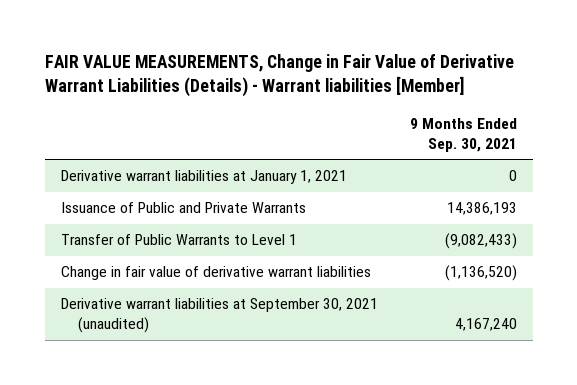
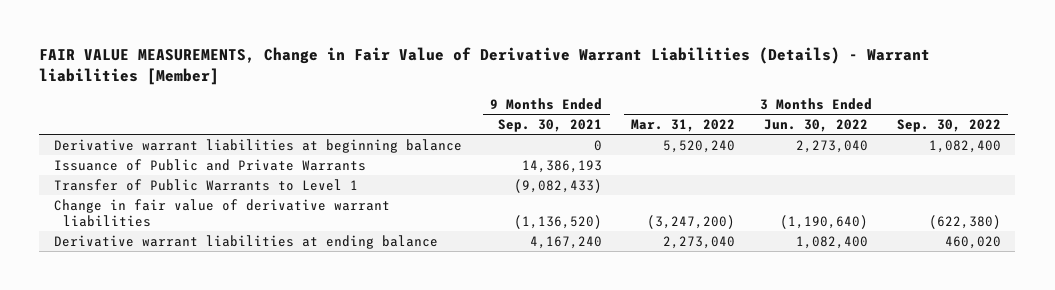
- | 9 Months Ended Sep. 30, 2021
+ | 9 Months Ended Sep. 30, 2021 | 3 Months Ended Mar. 31, 2022 | 3 Months Ended Jun. 30, 2022 | 3 Months Ended Sep. 30, 2022
- Derivative warrant liabilities at January 1, 2021 | 0
+ Derivative warrant liabilities at beginning balance | 0 | 5,520,240 | 2,273,040 | 1,082,400
- Derivative warrant liabilities at September 30, 2021 (unaudited) | 4,167,240
+ Derivative warrant liabilities at ending balance | 4,167,240 | 2,273,040 | 1,082,400 | 460,020

